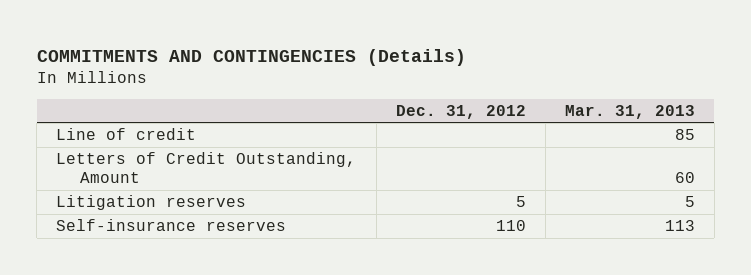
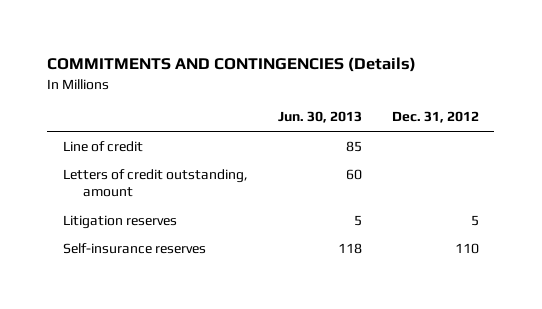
- | Dec. 31, 2012 | Mar. 31, 2013
+ | Jun. 30, 2013 | Dec. 31, 2012
- Letters of Credit Outstanding, Amount | | 60
+ Letters of credit outstanding, amount | 60 |

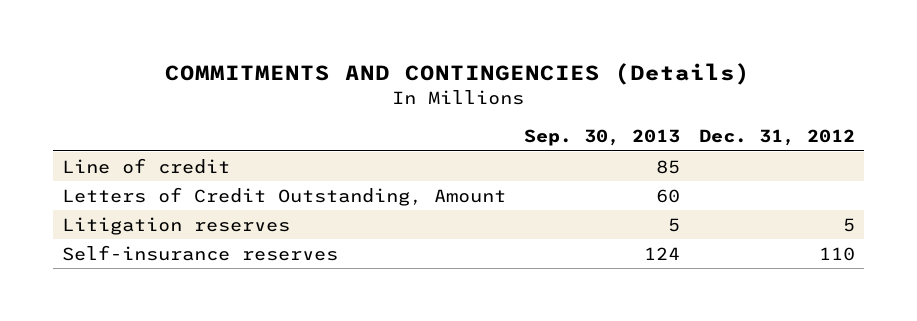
- | Jun. 30, 2013 | Dec. 31, 2012
+ | Sep. 30, 2013 | Dec. 31, 2012
- Letters of credit outstanding, amount | 60 |
+ Letters of Credit Outstanding, Amount | 60 |

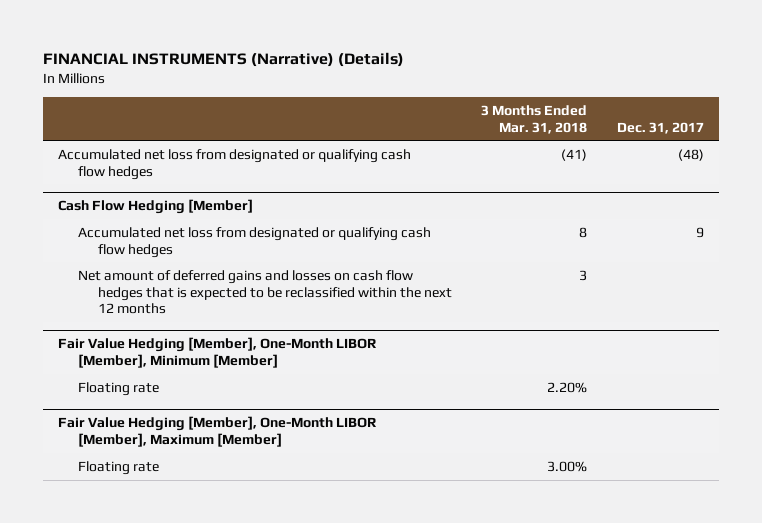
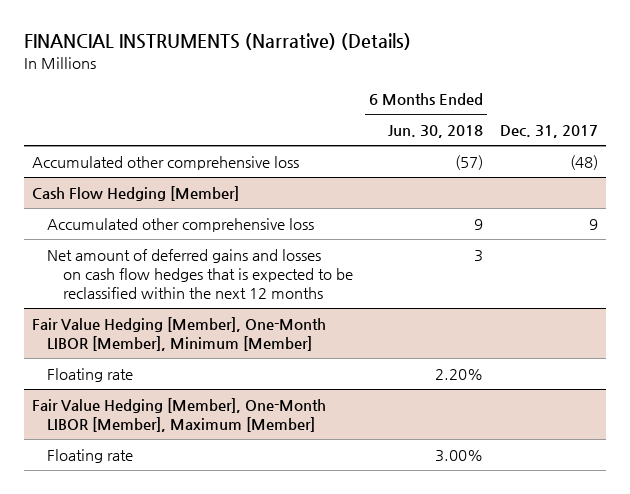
- | 3 Months Ended Mar. 31, 2018 | Dec. 31, 2017
+ | 6 Months Ended Jun. 30, 2018 | Dec. 31, 2017
- Accumulated net loss from designated or qualifying cash flow hedges | (41) | (48)
+ Accumulated other comprehensive loss | (57) | (48)
@ Cash Flow Hedging [Member]
- Accumulated net loss from designated or qualifying cash flow hedges | 8 | 9
+ Accumulated other comprehensive loss | 9 | 9

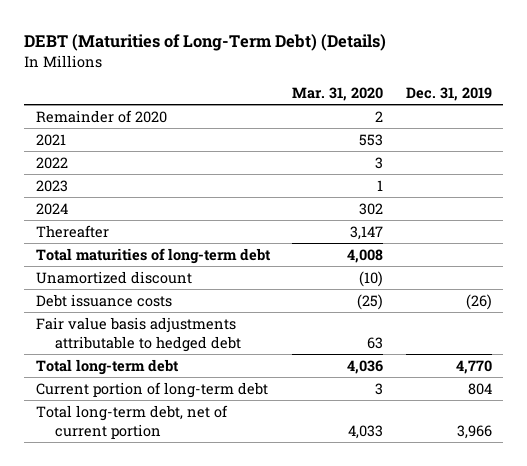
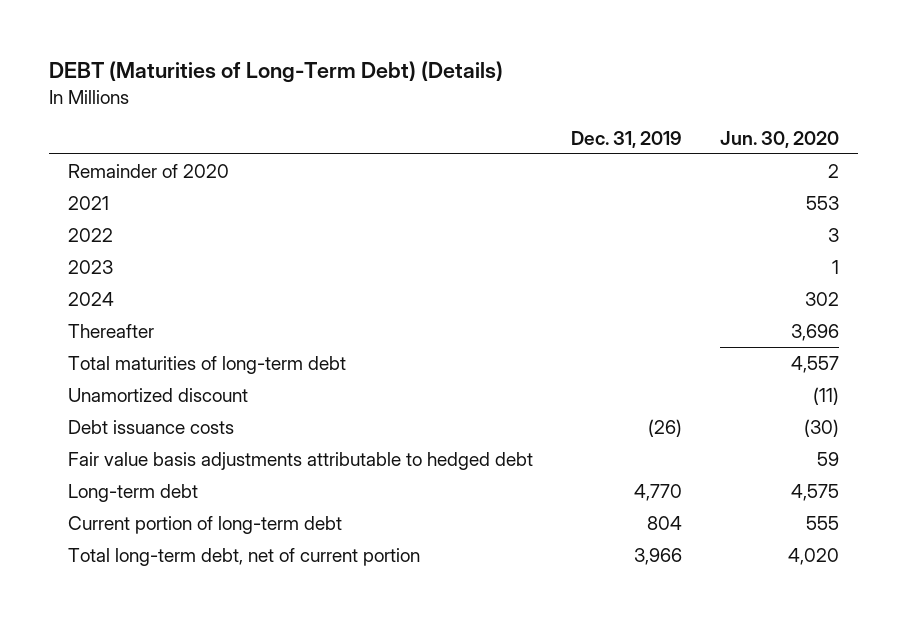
- | Mar. 31, 2020 | Dec. 31, 2019
+ | Dec. 31, 2019 | Jun. 30, 2020
- Total long-term debt | 4,036 | 4,770
+ Long-term debt | 4,770 | 4,575

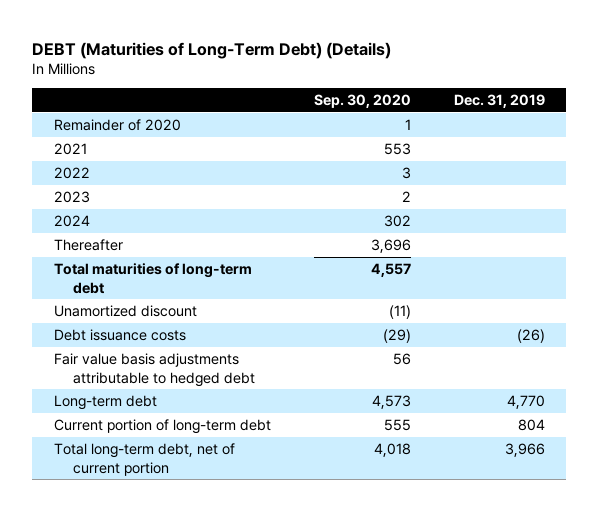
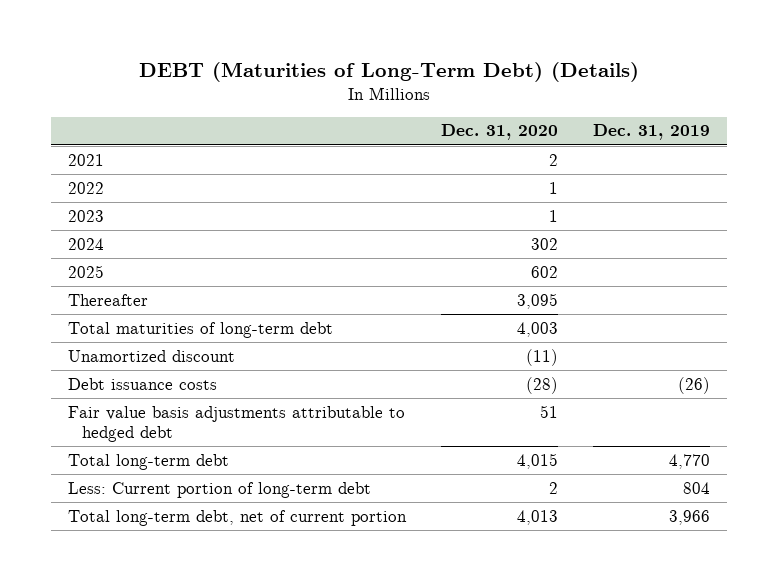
- | Sep. 30, 2020 | Dec. 31, 2019
+ | Dec. 31, 2020 | Dec. 31, 2019
- Remainder of 2020 | 1 |
+ 2025 | 602 |
- Long-term debt | 4,573 | 4,770
- Current portion of long-term debt | 555 | 804
+ Total long-term debt | 4,015 | 4,770
+ Less: Current portion of long-term debt | 2 | 804

